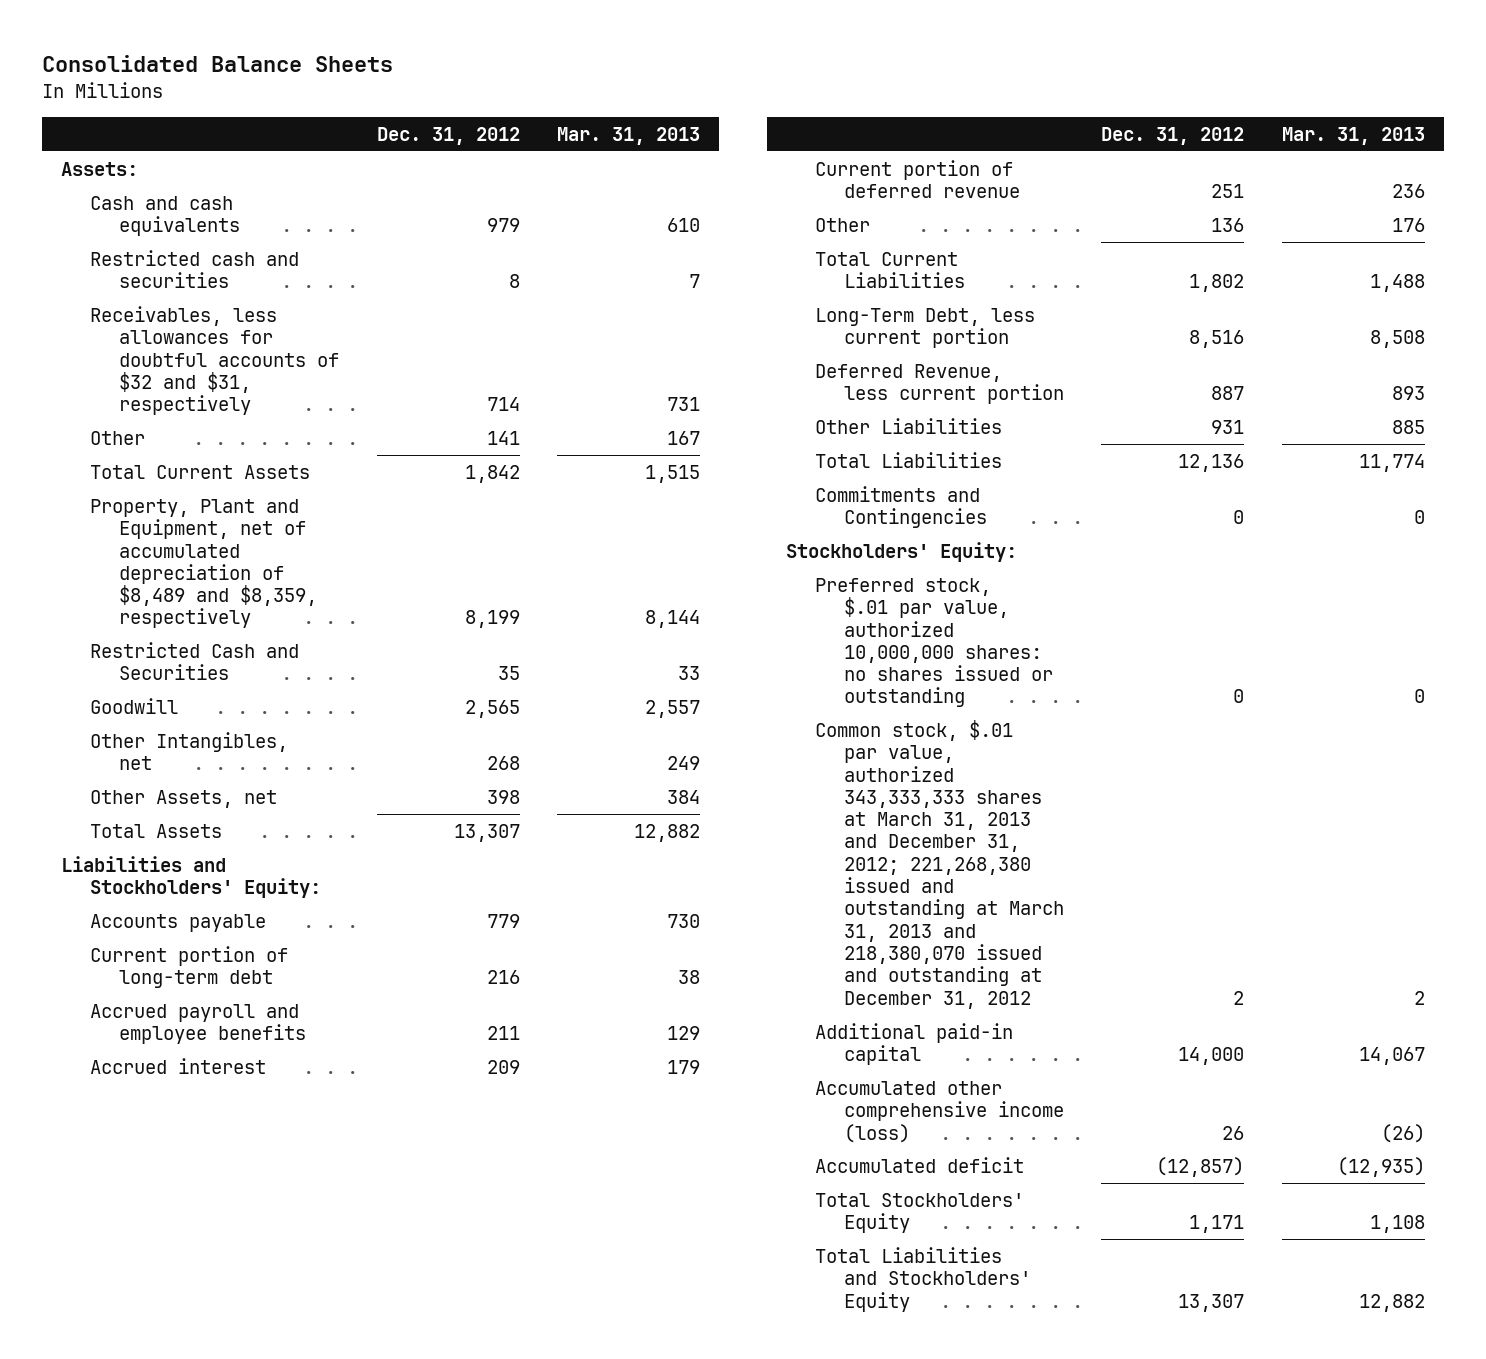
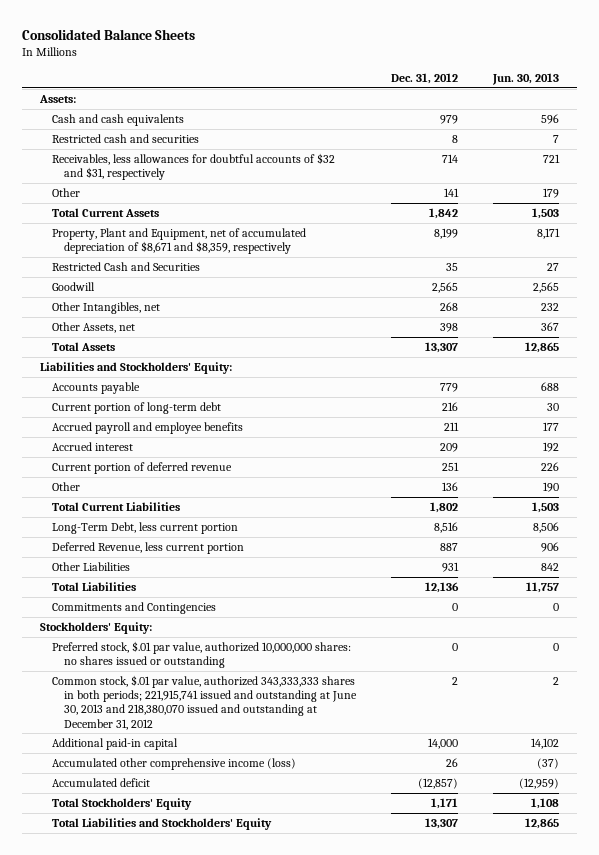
- | Dec. 31, 2012 | Mar. 31, 2013
+ | Dec. 31, 2012 | Jun. 30, 2013
- Property, Plant and Equipment, net of accumulated depreciation of $8,489 and $8,359, respectively | 8,199 | 8,144
+ Property, Plant and Equipment, net of accumulated depreciation of $8,671 and $8,359, respectively | 8,199 | 8,171
- Common stock, $.01 par value, authorized 343,333,333 shares at March 31, 2013 and December 31, 2012; 221,268,380 issued and outstanding at March 31, 2013 and 218,380,070 issued and outstanding at December 31, 2012 | 2 | 2
+ Common stock, $.01 par value, authorized 343,333,333 shares in both periods; 221,915,741 issued and outstanding at June 30, 2013 and 218,380,070 issued and outstanding at December 31, 2012 | 2 | 2

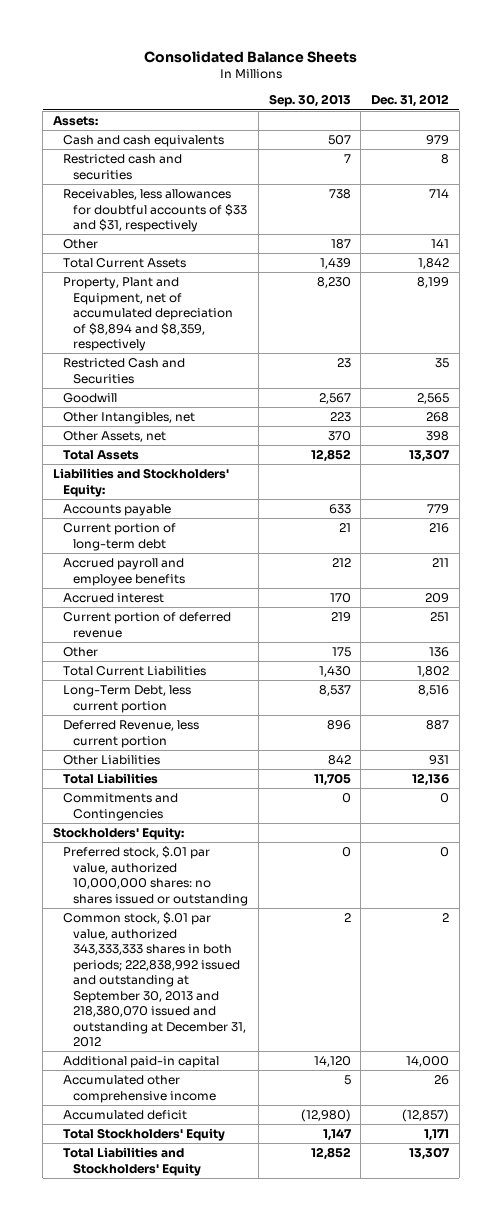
- | Dec. 31, 2012 | Jun. 30, 2013
+ | Sep. 30, 2013 | Dec. 31, 2012
- Receivables, less allowances for doubtful accounts of $32 and $31, respectively | 714 | 721
+ Receivables, less allowances for doubtful accounts of $33 and $31, respectively | 738 | 714
- Property, Plant and Equipment, net of accumulated depreciation of $8,671 and $8,359, respectively | 8,199 | 8,171
+ Property, Plant and Equipment, net of accumulated depreciation of $8,894 and $8,359, respectively | 8,230 | 8,199
- Common stock, $.01 par value, authorized 343,333,333 shares in both periods; 221,915,741 issued and outstanding at June 30, 2013 and 218,380,070 issued and outstanding at December 31, 2012 | 2 | 2
+ Common stock, $.01 par value, authorized 343,333,333 shares in both periods; 222,838,992 issued and outstanding at September 30, 2013 and 218,380,070 issued and outstanding at December 31, 2012 | 2 | 2
- Accumulated other comprehensive income (loss) | 26 | (37)
+ Accumulated other comprehensive income | 5 | 26

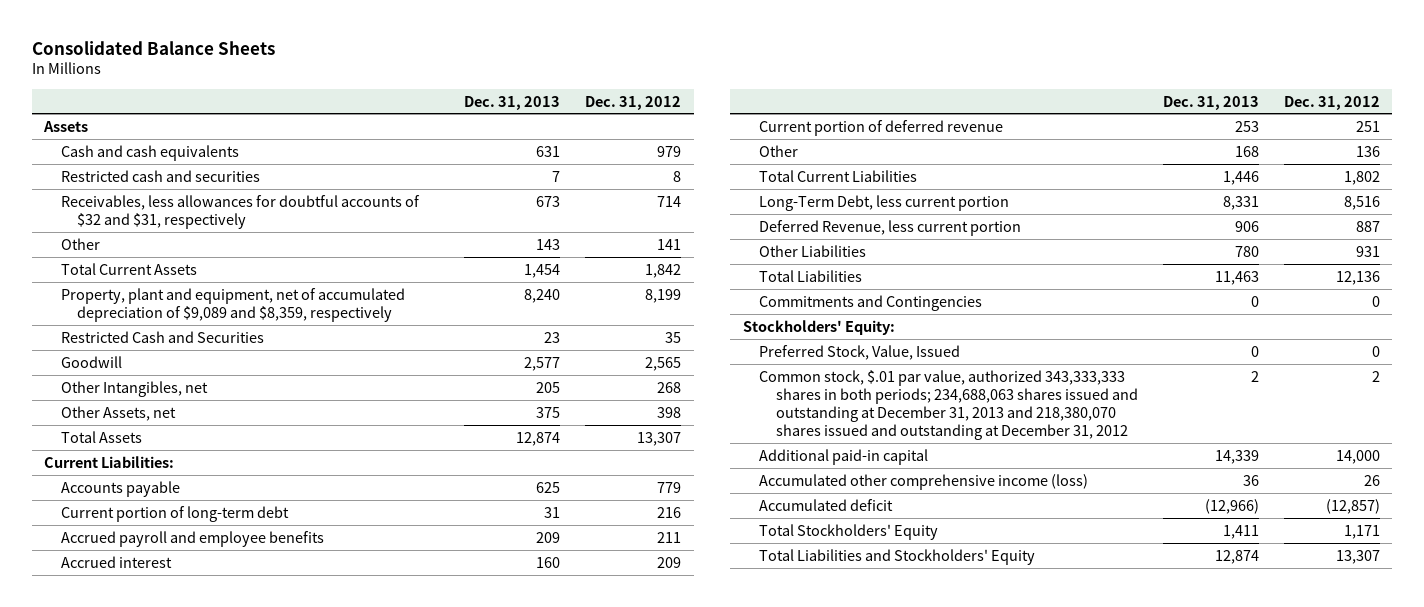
- | Sep. 30, 2013 | Dec. 31, 2012
+ | Dec. 31, 2013 | Dec. 31, 2012
- Assets:
+ Assets
- Receivables, less allowances for doubtful accounts of $33 and $31, respectively | 738 | 714
+ Receivables, less allowances for doubtful accounts of $32 and $31, respectively | 673 | 714
- Property, Plant and Equipment, net of accumulated depreciation of $8,894 and $8,359, respectively | 8,230 | 8,199
+ Property, plant and equipment, net of accumulated depreciation of $9,089 and $8,359, respectively | 8,240 | 8,199
- Liabilities and Stockholders' Equity:
+ Current Liabilities:
- Preferred stock, $.01 par value, authorized 10,000,000 shares: no shares issued or outstanding | 0 | 0
- Common stock, $.01 par value, authorized 343,333,333 shares in both periods; 222,838,992 issued and outstanding at September 30, 2013 and 218,380,070 issued and outstanding at December 31, 2012 | 2 | 2
+ Preferred Stock, Value, Issued | 0 | 0
+ Common stock, $.01 par value, authorized 343,333,333 shares in both periods; 234,688,063 shares issued and outstanding at December 31, 2013 and 218,380,070 shares issued and outstanding at December 31, 2012 | 2 | 2
- Accumulated other comprehensive income | 5 | 26
+ Accumulated other comprehensive income (loss) | 36 | 26

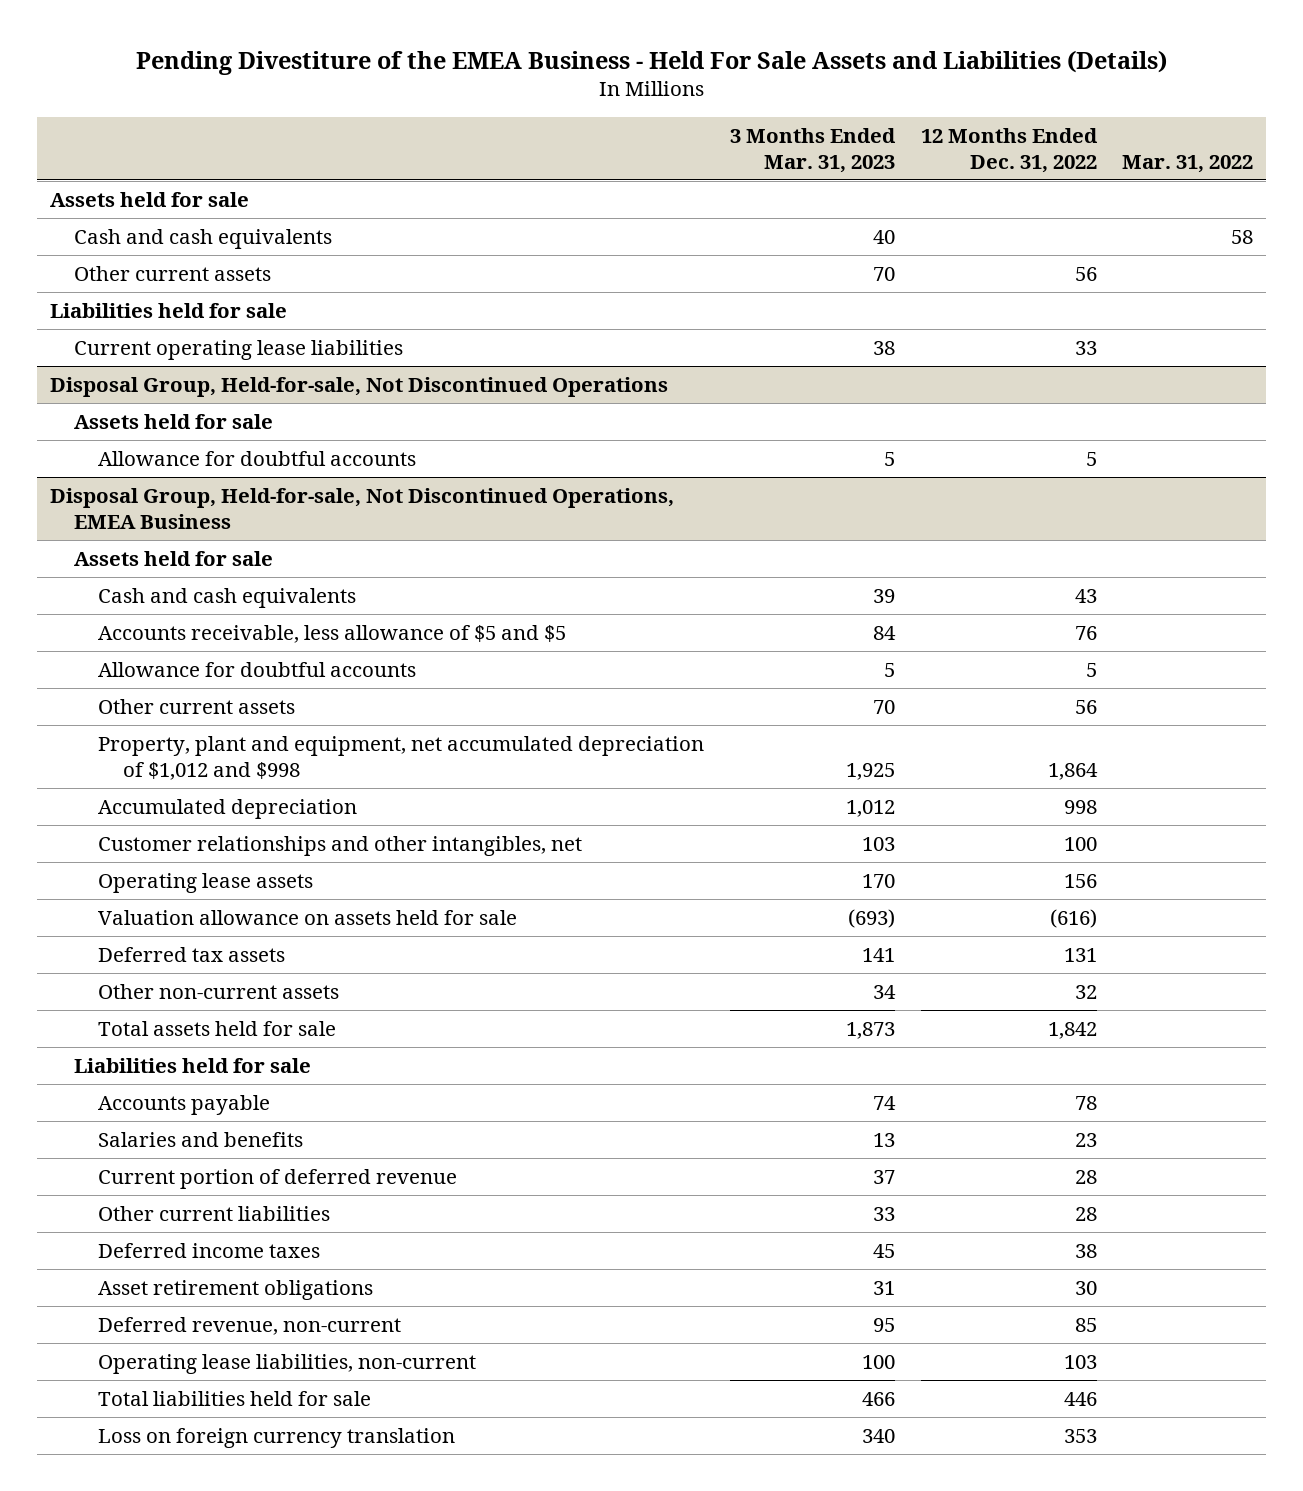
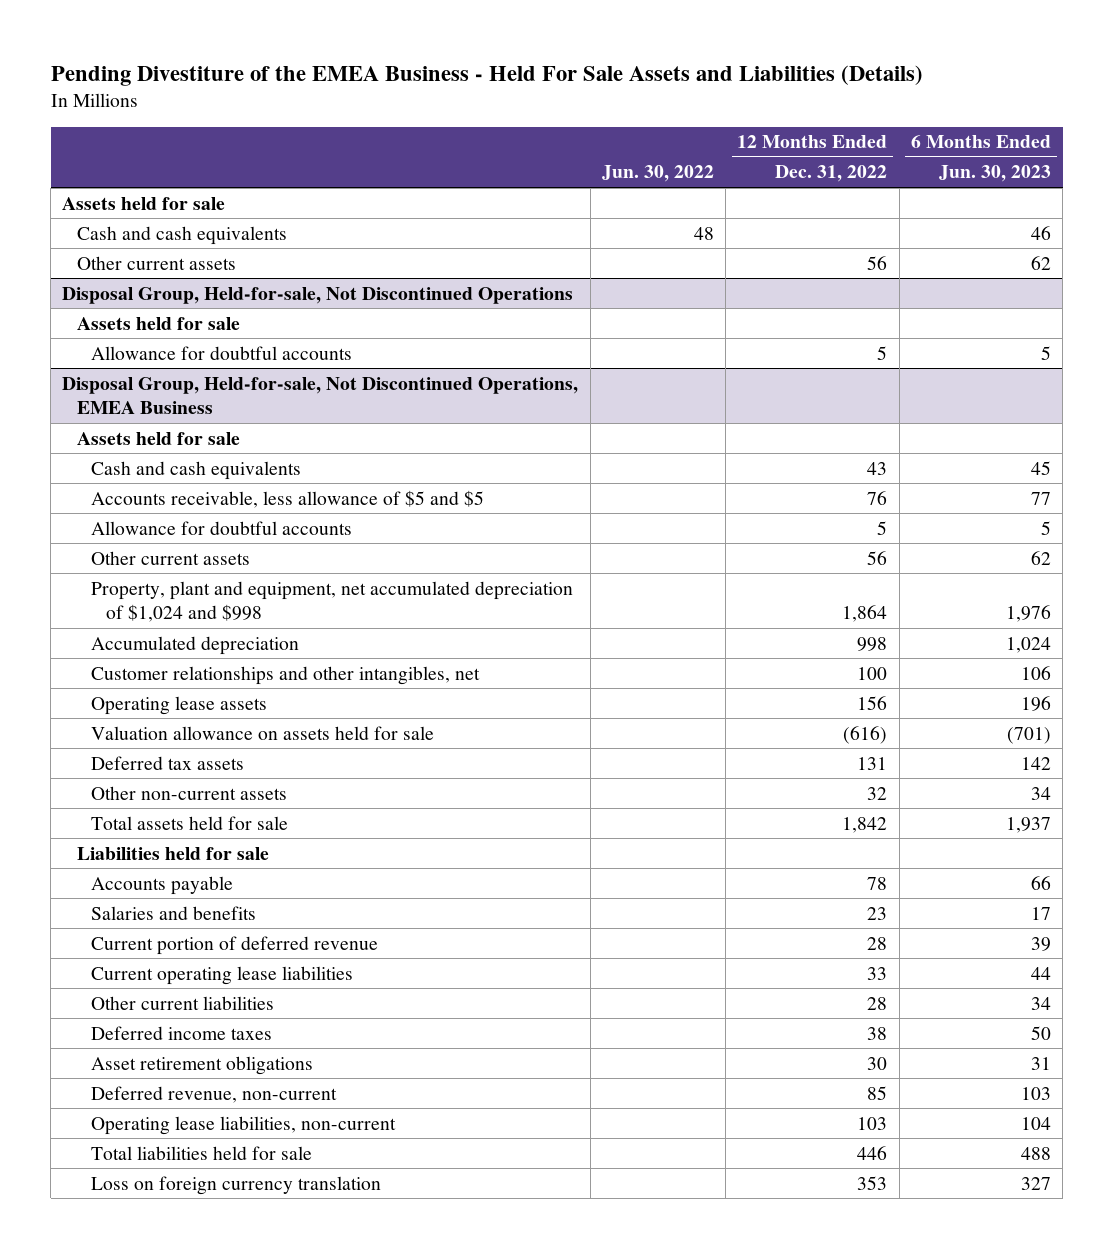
- | 3 Months Ended Mar. 31, 2023 | 12 Months Ended Dec. 31, 2022 | Mar. 31, 2022
+ | Jun. 30, 2022 | 12 Months Ended Dec. 31, 2022 | 6 Months Ended Jun. 30, 2023
- Liabilities held for sale
- Current operating lease liabilities | 38 | 33 |
@ Disposal Group, Held-for-sale, Not Discontinued Operations, EMEA Business
- Property, plant and equipment, net accumulated depreciation of $1,012 and $998 | 1,925 | 1,864 |
+ Property, plant and equipment, net accumulated depreciation of $1,024 and $998 | | 1,864 | 1,976
+ Current operating lease liabilities | | 33 | 44

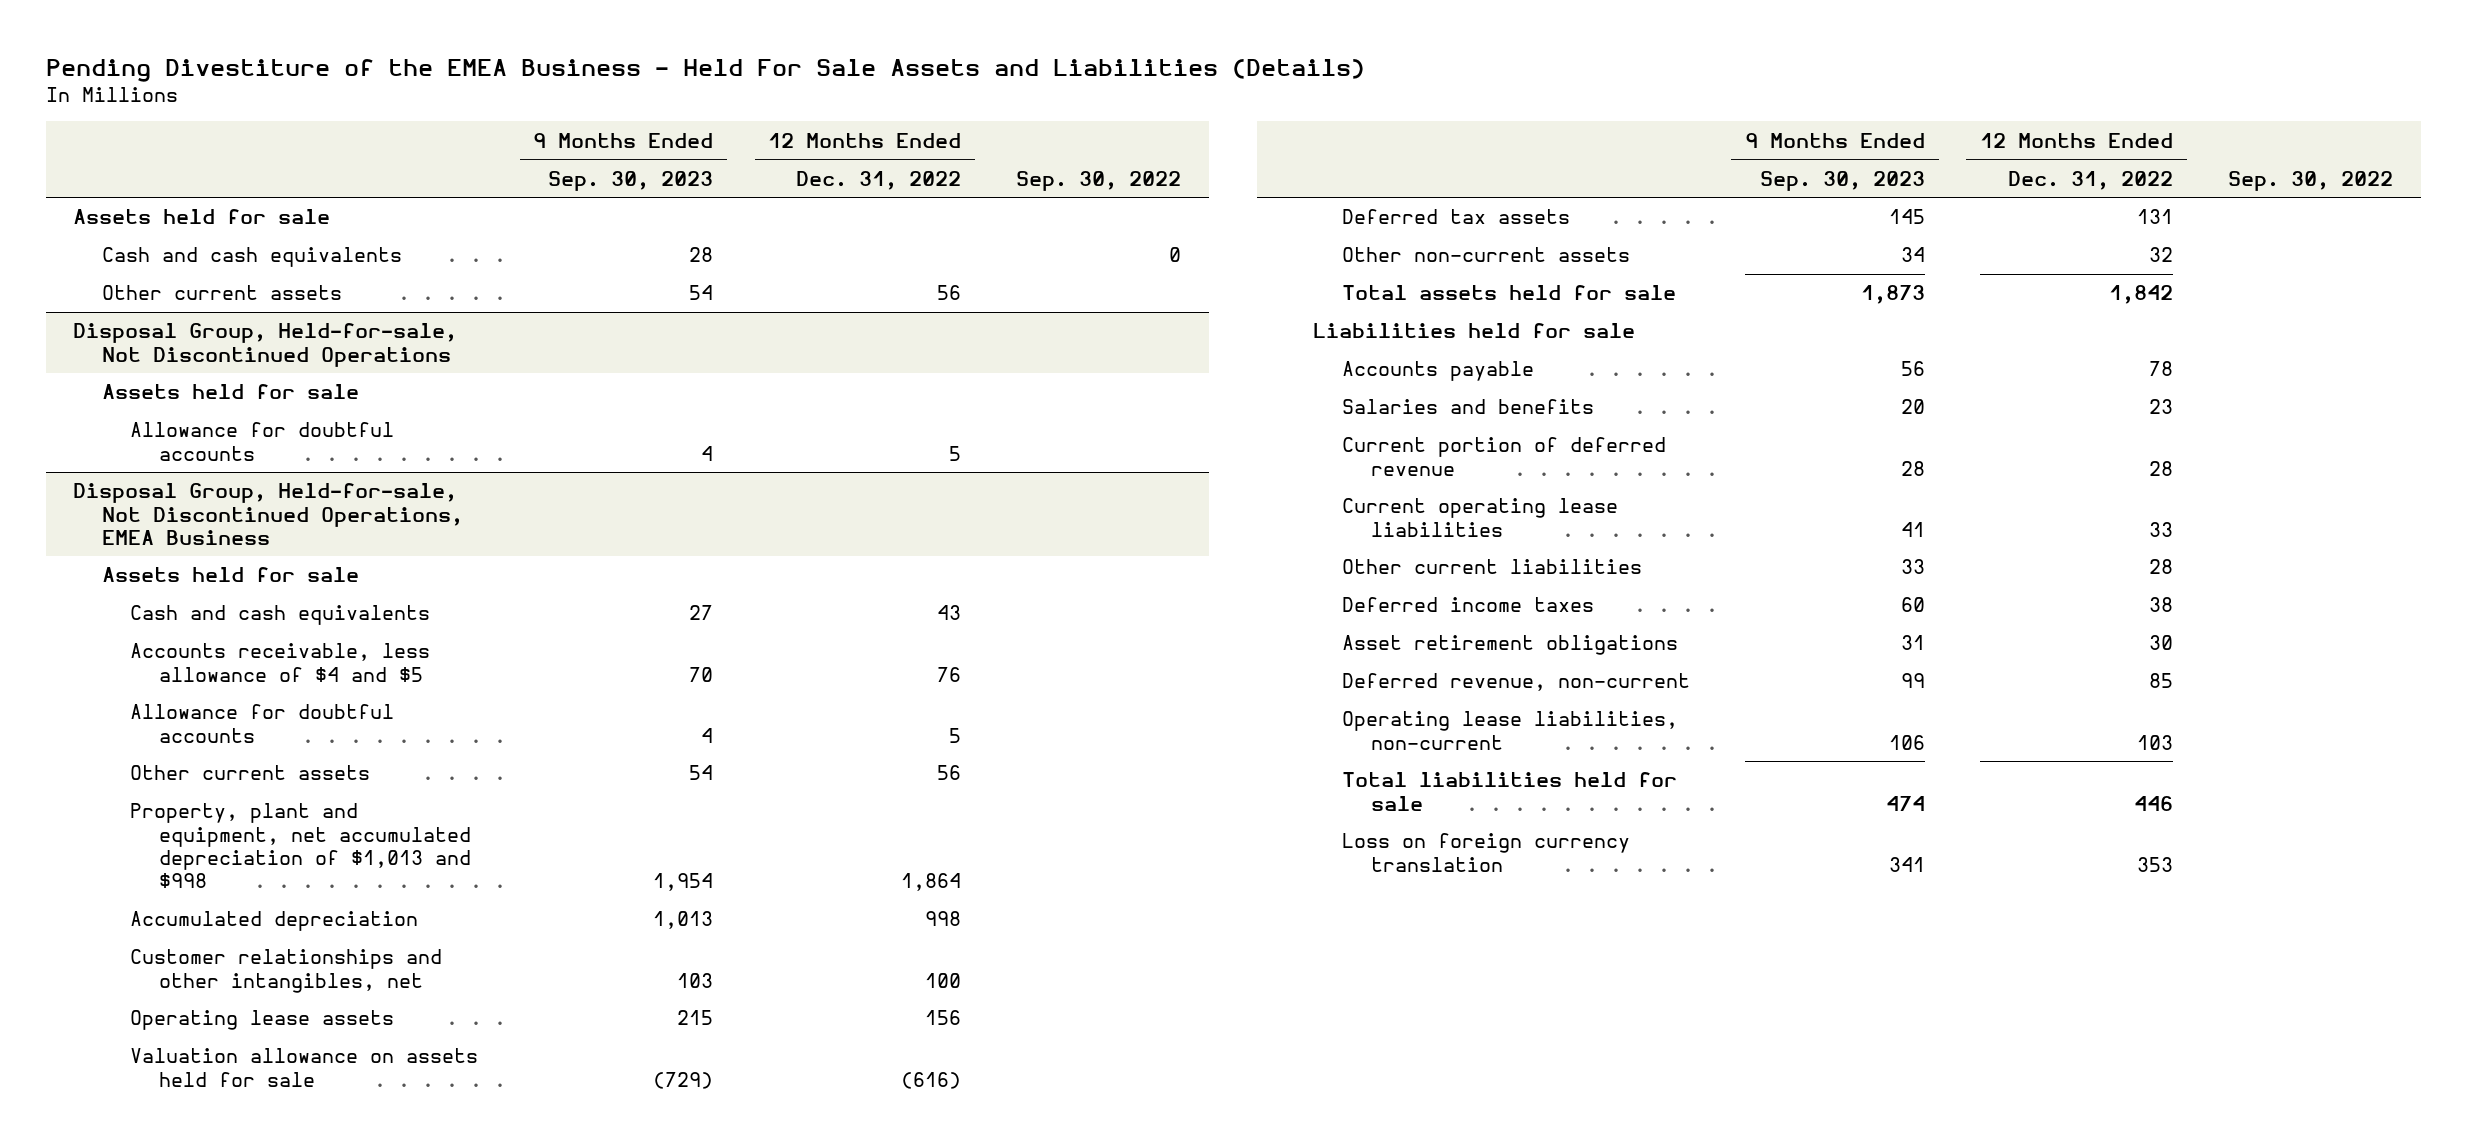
- | Jun. 30, 2022 | 12 Months Ended Dec. 31, 2022 | 6 Months Ended Jun. 30, 2023
+ | 9 Months Ended Sep. 30, 2023 | 12 Months Ended Dec. 31, 2022 | Sep. 30, 2022
@ Disposal Group, Held-for-sale, Not Discontinued Operations, EMEA Business
- Accounts receivable, less allowance of $5 and $5 | | 76 | 77
+ Accounts receivable, less allowance of $4 and $5 | 70 | 76 |
- Property, plant and equipment, net accumulated depreciation of $1,024 and $998 | | 1,864 | 1,976
+ Property, plant and equipment, net accumulated depreciation of $1,013 and $998 | 1,954 | 1,864 |

